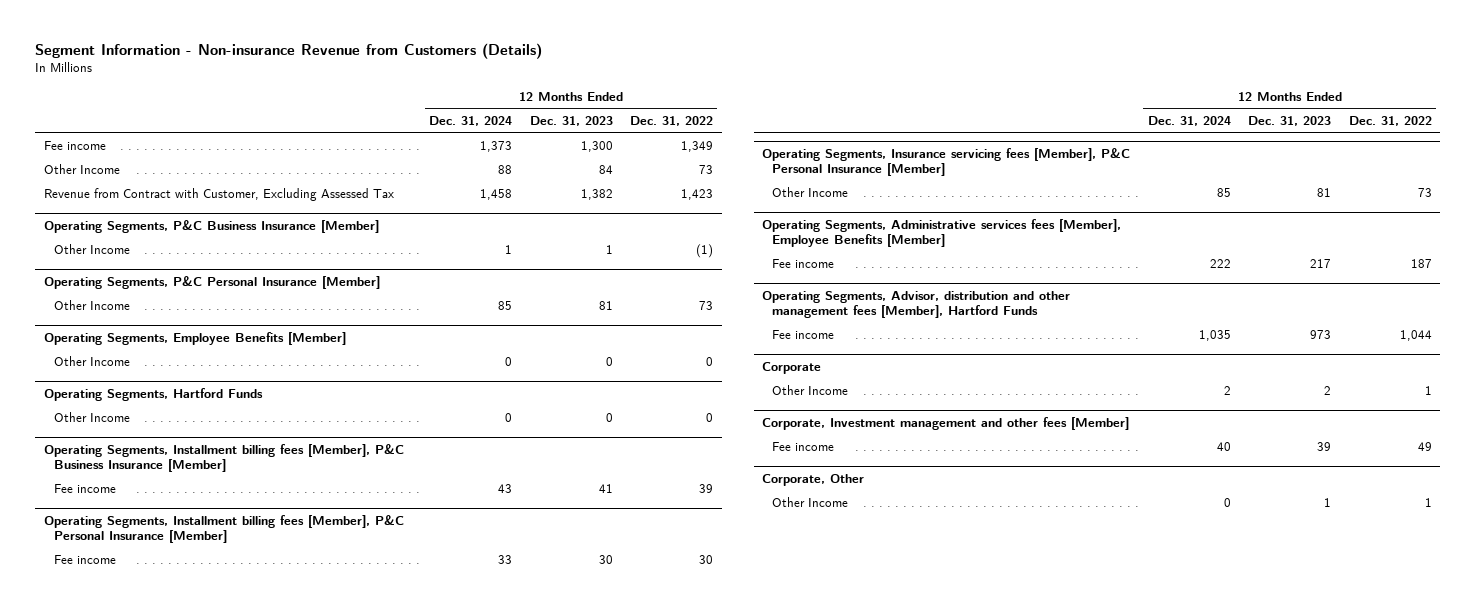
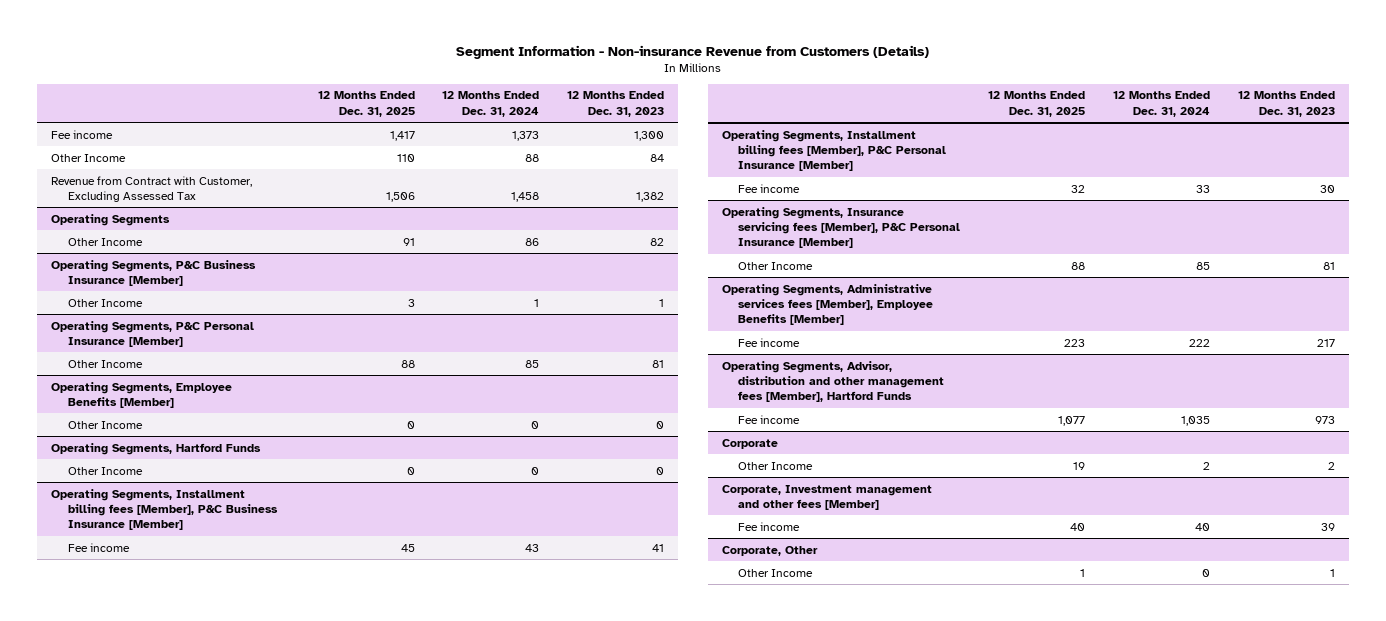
- | 12 Months Ended Dec. 31, 2024 | 12 Months Ended Dec. 31, 2023 | 12 Months Ended Dec. 31, 2022
+ | 12 Months Ended Dec. 31, 2025 | 12 Months Ended Dec. 31, 2024 | 12 Months Ended Dec. 31, 2023
+ Operating Segments
+ Other Income | 91 | 86 | 82

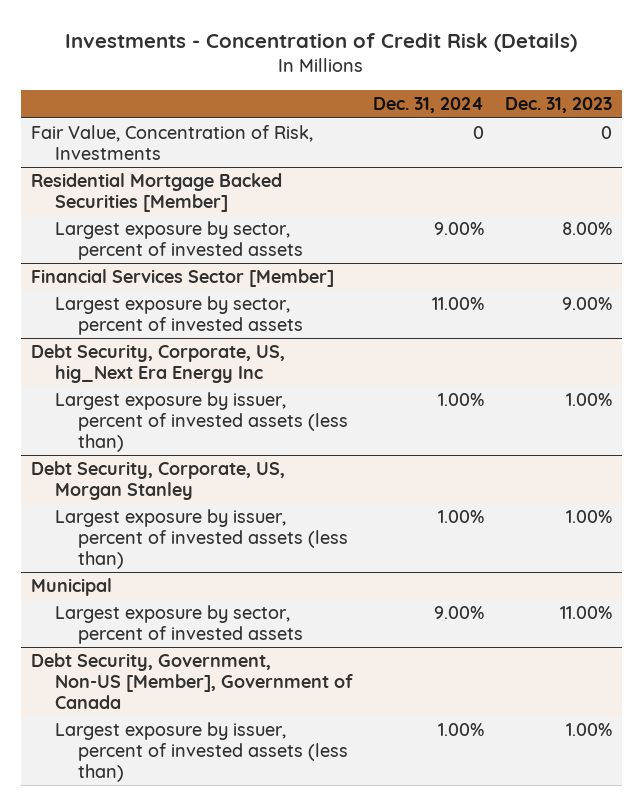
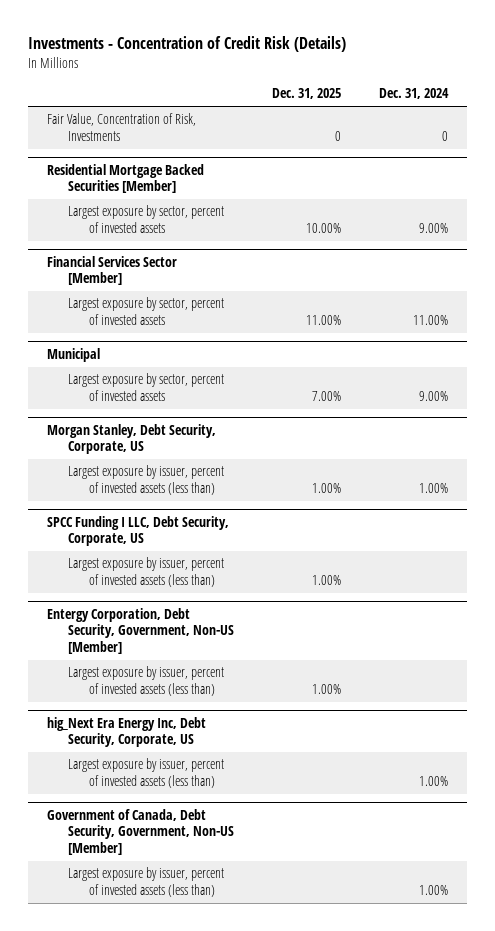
- | Dec. 31, 2024 | Dec. 31, 2023
+ | Dec. 31, 2025 | Dec. 31, 2024
- Debt Security, Corporate, US, hig_Next Era Energy Inc
- Largest exposure by issuer, percent of invested assets (less than) | 1.00% | 1.00%
- Debt Security, Corporate, US, Morgan Stanley
- Largest exposure by issuer, percent of invested assets (less than) | 1.00% | 1.00%
- Debt Security, Government, Non-US [Member], Government of Canada
+ Morgan Stanley, Debt Security, Corporate, US
+ SPCC Funding I LLC, Debt Security, Corporate, US
+ Largest exposure by issuer, percent of invested assets (less than) | 1.00% |
+ Entergy Corporation, Debt Security, Government, Non-US [Member]
+ Largest exposure by issuer, percent of invested assets (less than) | 1.00% |
+ hig_Next Era Energy Inc, Debt Security, Corporate, US
+ Largest exposure by issuer, percent of invested assets (less than) | | 1.00%
+ Government of Canada, Debt Security, Government, Non-US [Member]
+ Largest exposure by issuer, percent of invested assets (less than) | | 1.00%

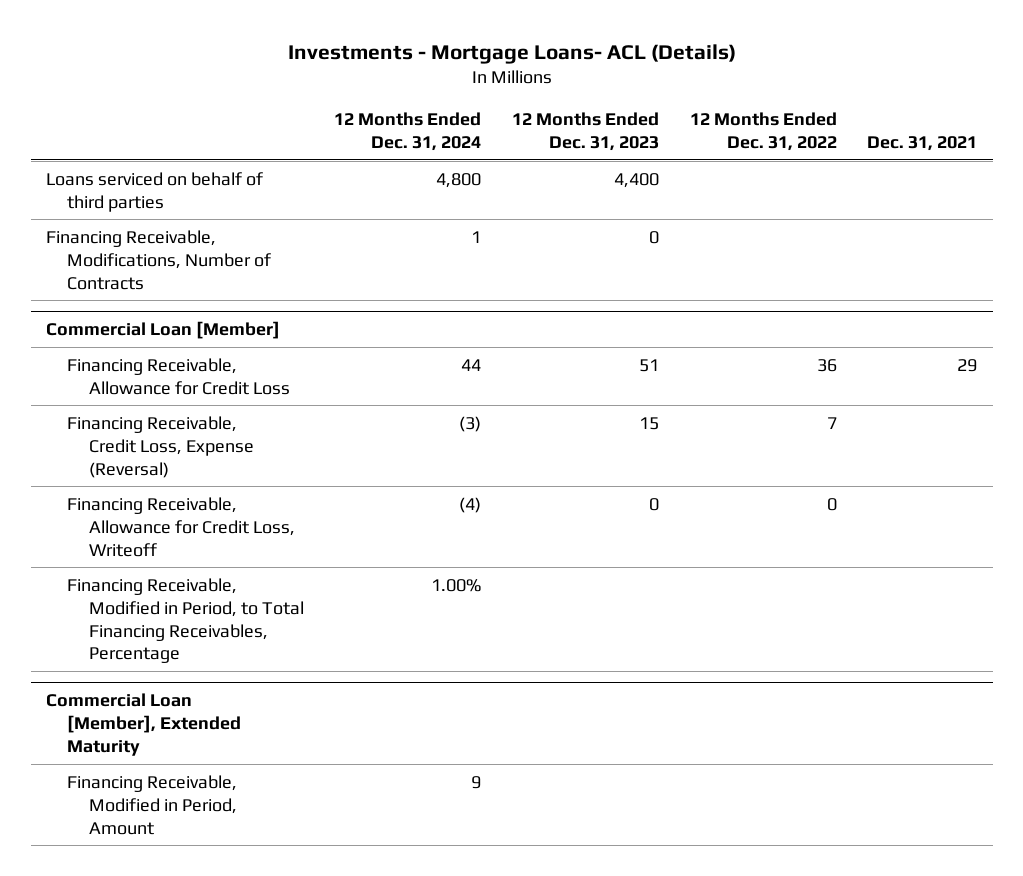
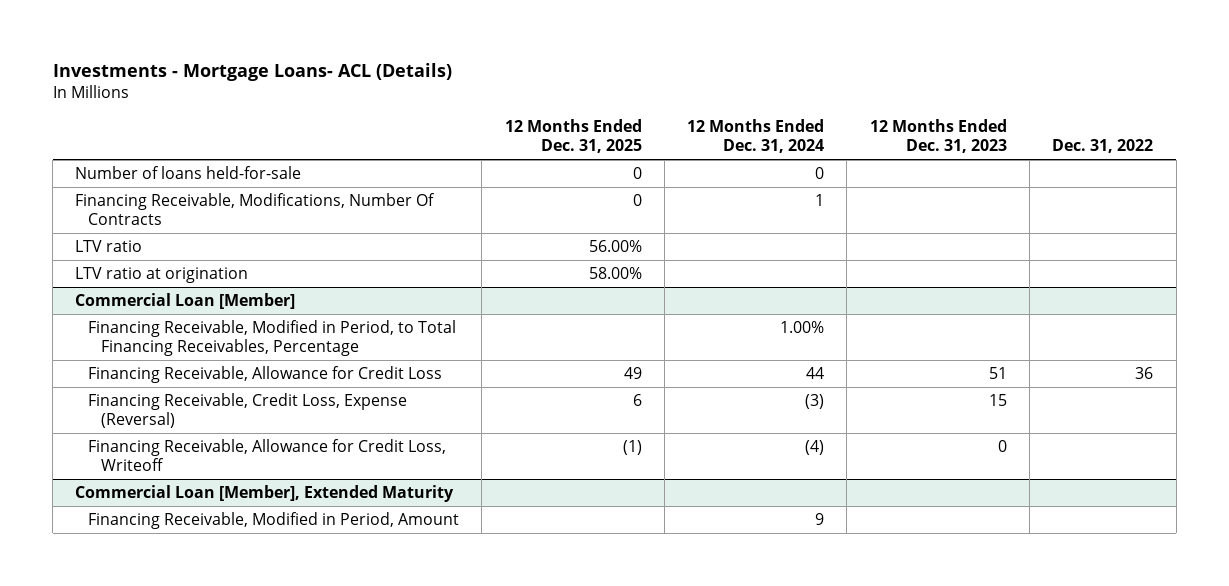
- | 12 Months Ended Dec. 31, 2024 | 12 Months Ended Dec. 31, 2023 | 12 Months Ended Dec. 31, 2022 | Dec. 31, 2021
+ | 12 Months Ended Dec. 31, 2025 | 12 Months Ended Dec. 31, 2024 | 12 Months Ended Dec. 31, 2023 | Dec. 31, 2022
- Loans serviced on behalf of third parties | 4,800 | 4,400 | |
- Financing Receivable, Modifications, Number of Contracts | 1 | 0 | |
+ Number of loans held-for-sale | 0 | 0 | |
+ Financing Receivable, Modifications, Number Of Contracts | 0 | 1 | |
+ LTV ratio | 56.00% | | |
+ LTV ratio at origination | 58.00% | | |
@ Commercial Loan [Member]
moved up: Financing Receivable, Modified in Period, to Total Financing Receivables, Percentage | | 1.00% | |

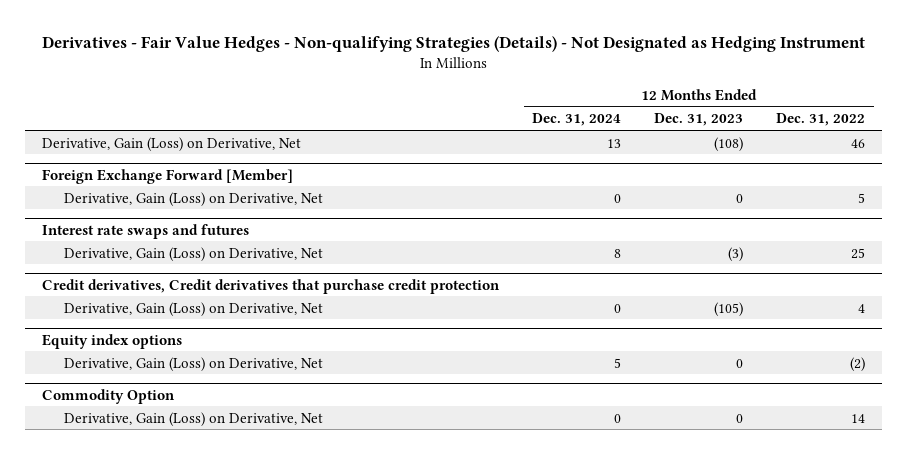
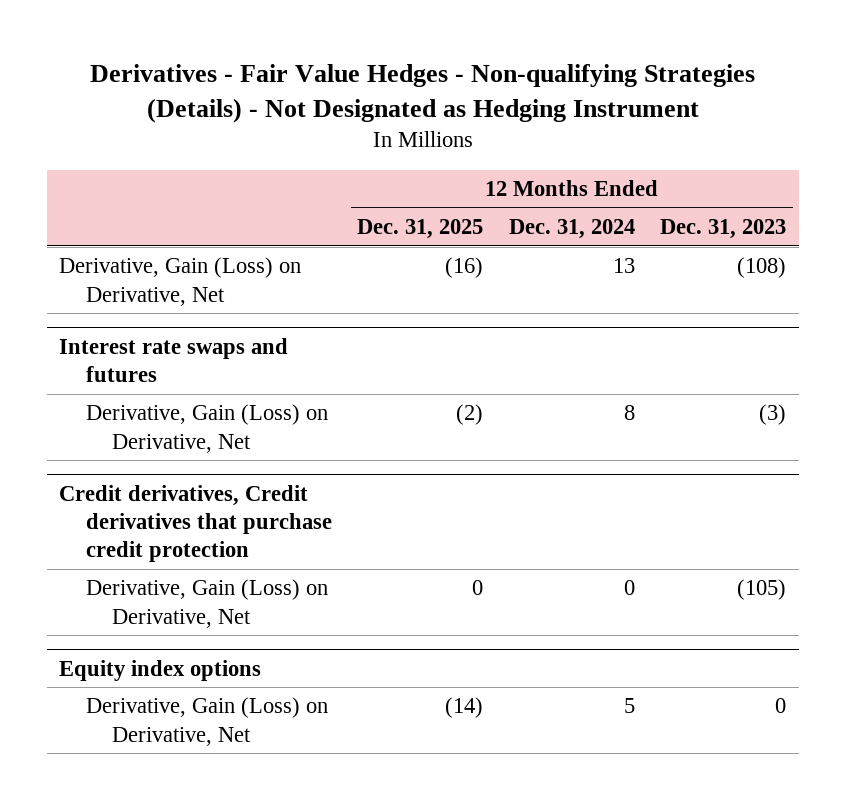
- | 12 Months Ended Dec. 31, 2024 | 12 Months Ended Dec. 31, 2023 | 12 Months Ended Dec. 31, 2022
+ | 12 Months Ended Dec. 31, 2025 | 12 Months Ended Dec. 31, 2024 | 12 Months Ended Dec. 31, 2023
- Foreign Exchange Forward [Member]
- Derivative, Gain (Loss) on Derivative, Net | 0 | 0 | 5
- Commodity Option
- Derivative, Gain (Loss) on Derivative, Net | 0 | 0 | 14

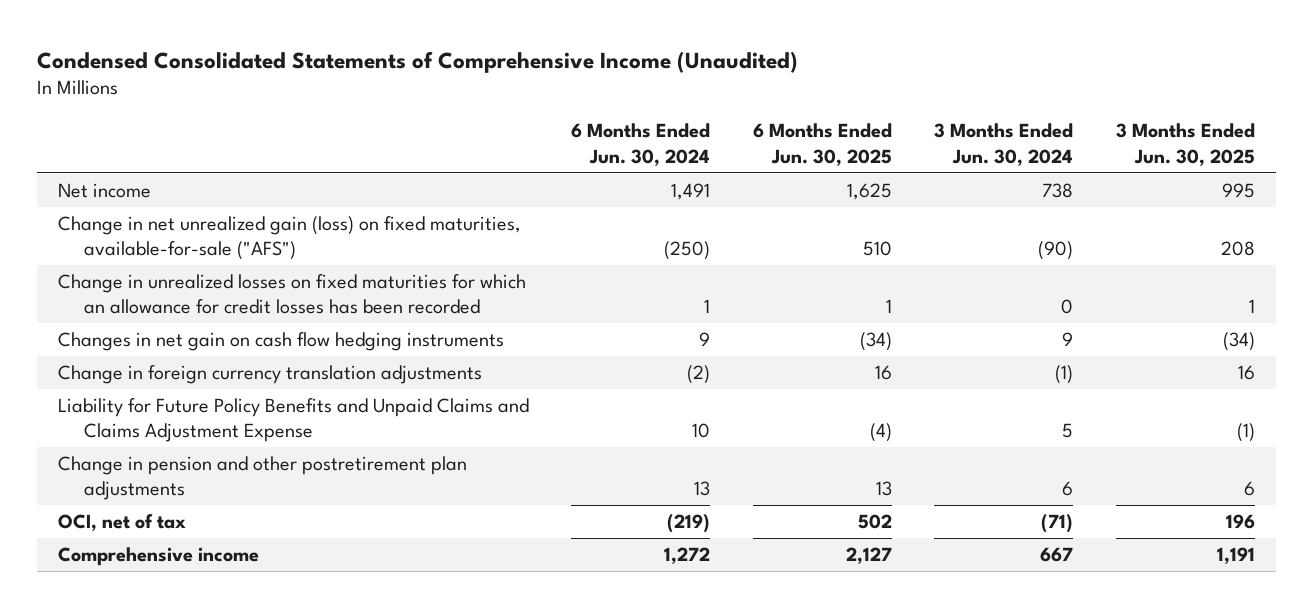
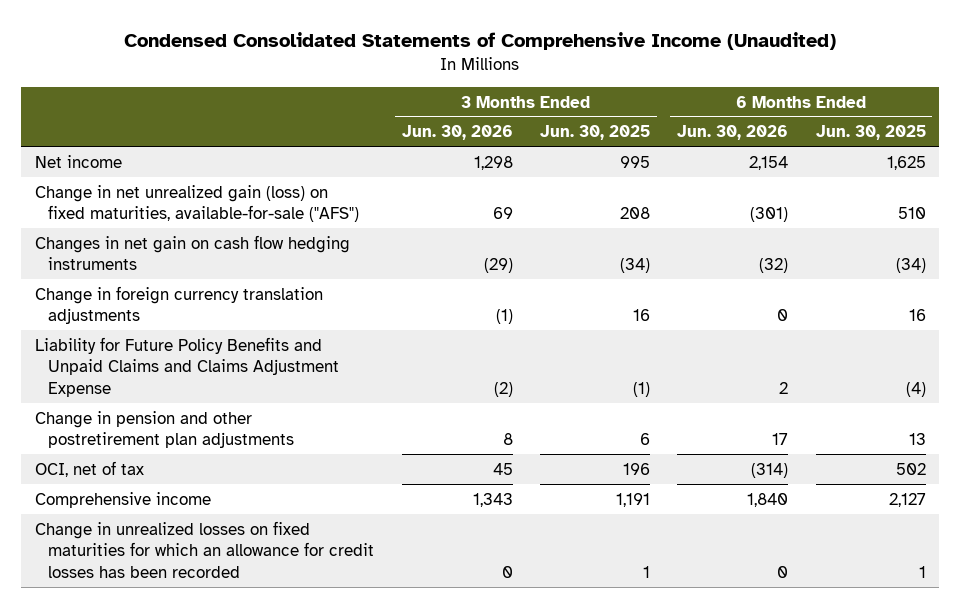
- | 6 Months Ended Jun. 30, 2024 | 6 Months Ended Jun. 30, 2025 | 3 Months Ended Jun. 30, 2024 | 3 Months Ended Jun. 30, 2025
+ | 3 Months Ended Jun. 30, 2026 | 3 Months Ended Jun. 30, 2025 | 6 Months Ended Jun. 30, 2026 | 6 Months Ended Jun. 30, 2025
moved down: Change in unrealized losses on fixed maturities for which an allowance for credit losses has been recorded | 0 | 1 | 0 | 1

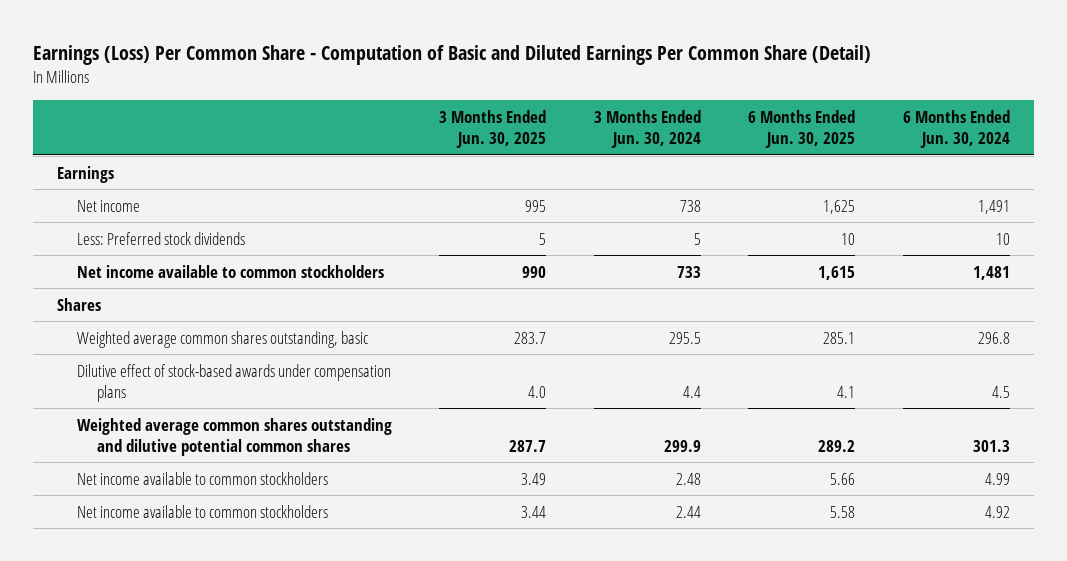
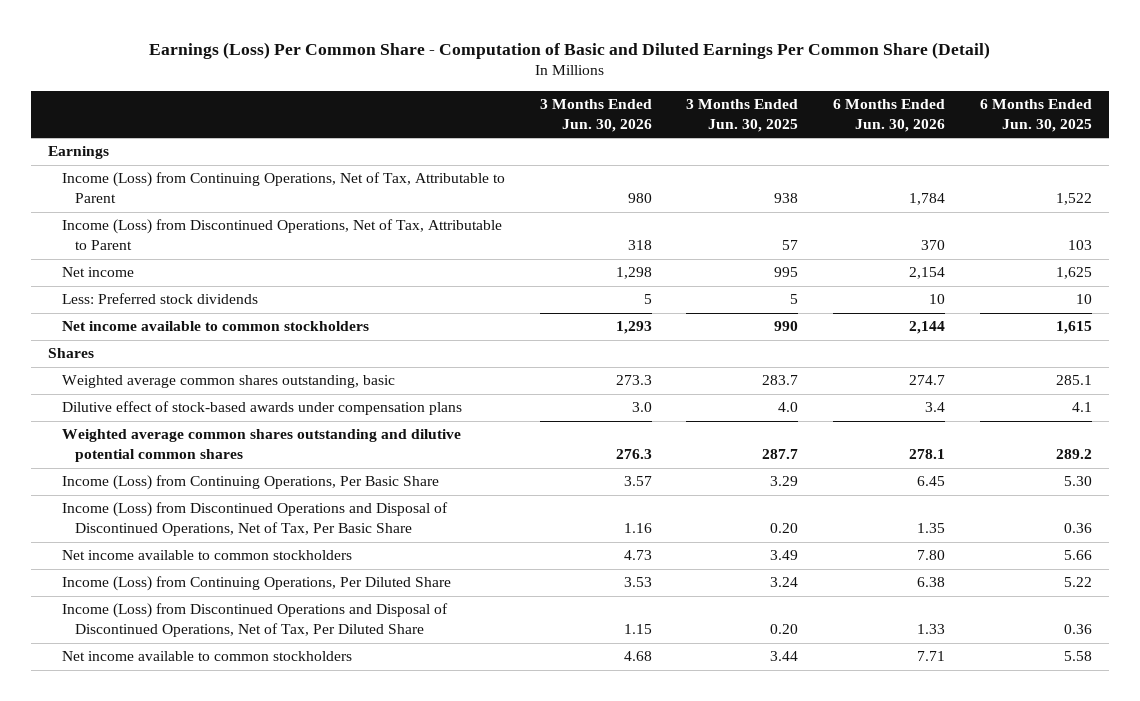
- | 3 Months Ended Jun. 30, 2025 | 3 Months Ended Jun. 30, 2024 | 6 Months Ended Jun. 30, 2025 | 6 Months Ended Jun. 30, 2024
+ | 3 Months Ended Jun. 30, 2026 | 3 Months Ended Jun. 30, 2025 | 6 Months Ended Jun. 30, 2026 | 6 Months Ended Jun. 30, 2025
+ Income (Loss) from Continuing Operations, Net of Tax, Attributable to Parent | 980 | 938 | 1,784 | 1,522
+ Income (Loss) from Discontinued Operations, Net of Tax, Attributable to Parent | 318 | 57 | 370 | 103
+ Income (Loss) from Continuing Operations, Per Basic Share | 3.57 | 3.29 | 6.45 | 5.30
+ Income (Loss) from Discontinued Operations and Disposal of Discontinued Operations, Net of Tax, Per Basic Share | 1.16 | 0.20 | 1.35 | 0.36
+ Income (Loss) from Continuing Operations, Per Diluted Share | 3.53 | 3.24 | 6.38 | 5.22
+ Income (Loss) from Discontinued Operations and Disposal of Discontinued Operations, Net of Tax, Per Diluted Share | 1.15 | 0.20 | 1.33 | 0.36

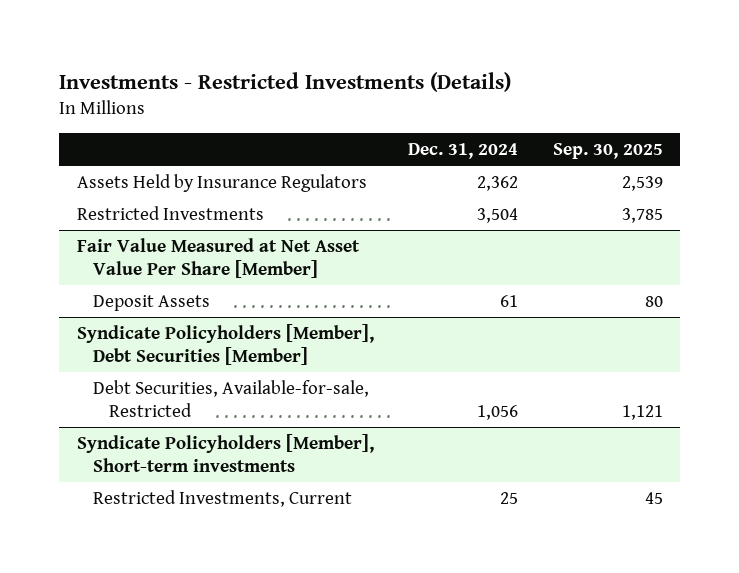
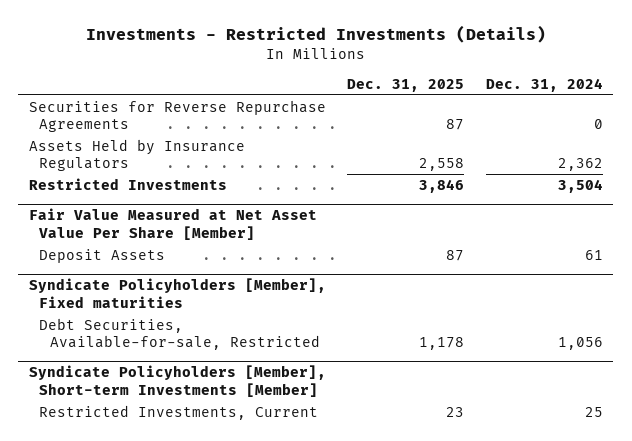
- | Dec. 31, 2024 | Sep. 30, 2025
+ | Dec. 31, 2025 | Dec. 31, 2024
+ Securities for Reverse Repurchase Agreements | 87 | 0
- Syndicate Policyholders [Member], Debt Securities [Member]
+ Syndicate Policyholders [Member], Fixed maturities
- Syndicate Policyholders [Member], Short-term investments
+ Syndicate Policyholders [Member], Short-term Investments [Member]

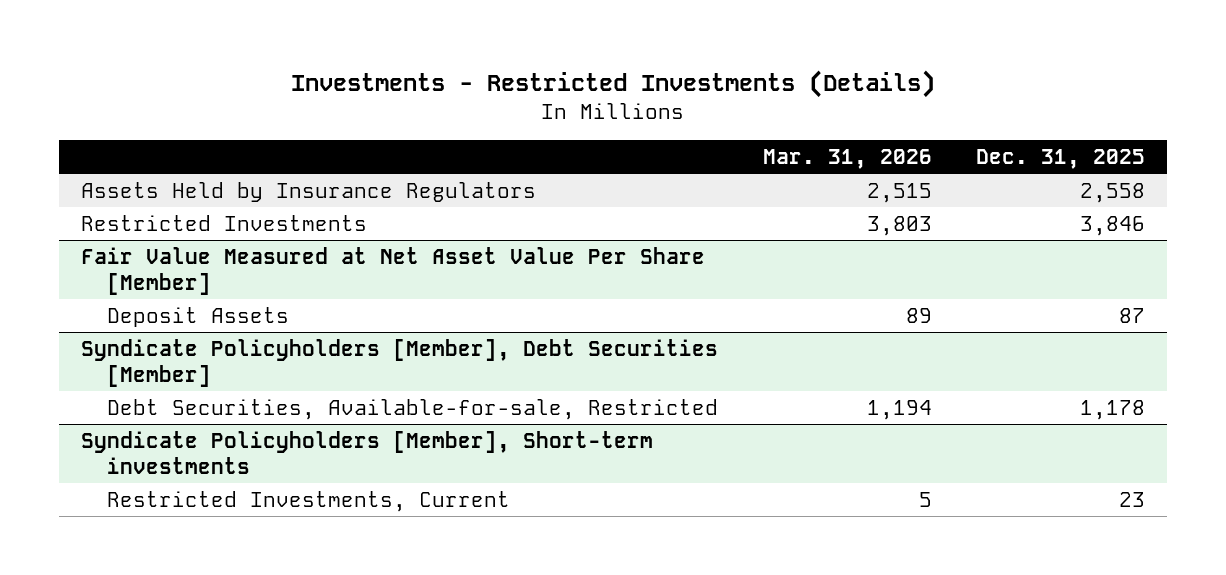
- | Dec. 31, 2025 | Dec. 31, 2024
+ | Mar. 31, 2026 | Dec. 31, 2025
- Securities for Reverse Repurchase Agreements | 87 | 0
- Syndicate Policyholders [Member], Fixed maturities
+ Syndicate Policyholders [Member], Debt Securities [Member]
- Syndicate Policyholders [Member], Short-term Investments [Member]
+ Syndicate Policyholders [Member], Short-term investments

